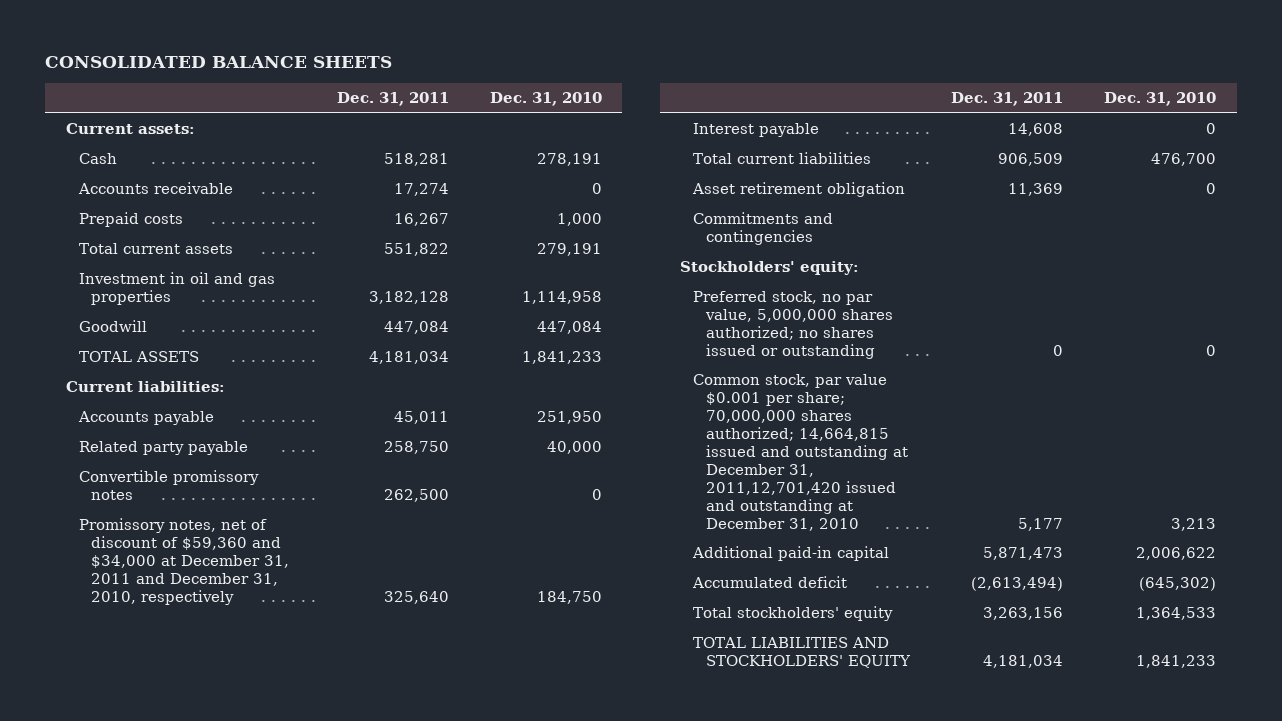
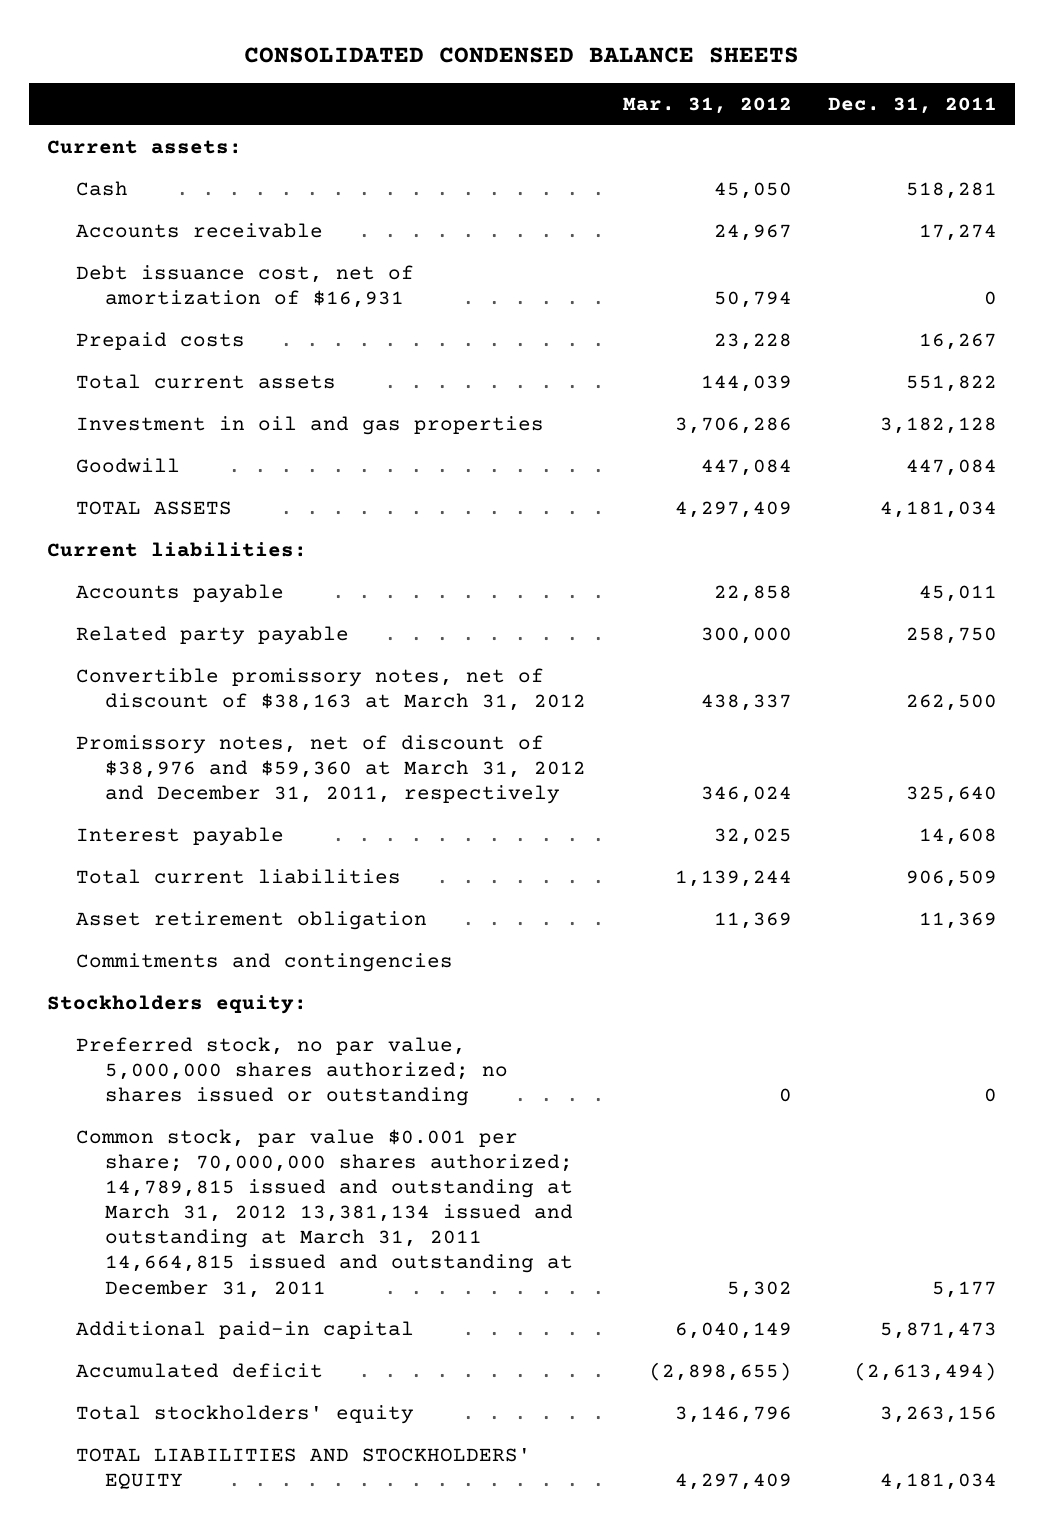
- CONSOLIDATED BALANCE SHEETS
+ CONSOLIDATED CONDENSED BALANCE SHEETS
- | Dec. 31, 2011 | Dec. 31, 2010
+ | Mar. 31, 2012 | Dec. 31, 2011
+ Debt issuance cost, net of amortization of $16,931 | 50,794 | 0
- Convertible promissory notes | 262,500 | 0
- Promissory notes, net of discount of $59,360 and $34,000 at December 31, 2011 and December 31, 2010, respectively | 325,640 | 184,750
+ Convertible promissory notes, net of discount of $38,163 at March 31, 2012 | 438,337 | 262,500
+ Promissory notes, net of discount of $38,976 and $59,360 at March 31, 2012 and December 31, 2011, respectively | 346,024 | 325,640
- Stockholders' equity:
+ Stockholders equity:
- Common stock, par value $0.001 per share; 70,000,000 shares authorized; 14,664,815 issued and outstanding at December 31, 2011,12,701,420 issued and outstanding at December 31, 2010 | 5,177 | 3,213
+ Common stock, par value $0.001 per share; 70,000,000 shares authorized; 14,789,815 issued and outstanding at March 31, 2012 13,381,134 issued and outstanding at March 31, 2011 14,664,815 issued and outstanding at December 31, 2011 | 5,302 | 5,177

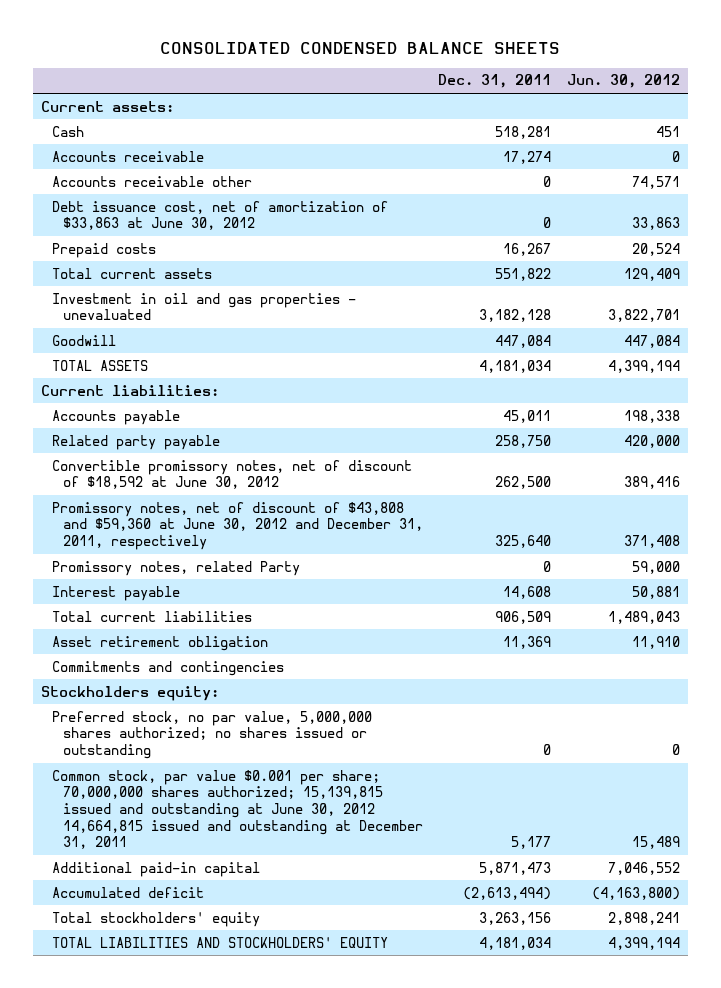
- | Mar. 31, 2012 | Dec. 31, 2011
+ | Dec. 31, 2011 | Jun. 30, 2012
- Debt issuance cost, net of amortization of $16,931 | 50,794 | 0
+ Accounts receivable other | 0 | 74,571
+ Debt issuance cost, net of amortization of $33,863 at June 30, 2012 | 0 | 33,863
- Investment in oil and gas properties | 3,706,286 | 3,182,128
+ Investment in oil and gas properties - unevaluated | 3,182,128 | 3,822,701
- Convertible promissory notes, net of discount of $38,163 at March 31, 2012 | 438,337 | 262,500
- Promissory notes, net of discount of $38,976 and $59,360 at March 31, 2012 and December 31, 2011, respectively | 346,024 | 325,640
+ Convertible promissory notes, net of discount of $18,592 at June 30, 2012 | 262,500 | 389,416
+ Promissory notes, net of discount of $43,808 and $59,360 at June 30, 2012 and December 31, 2011, respectively | 325,640 | 371,408
+ Promissory notes, related Party | 0 | 59,000
- Common stock, par value $0.001 per share; 70,000,000 shares authorized; 14,789,815 issued and outstanding at March 31, 2012 13,381,134 issued and outstanding at March 31, 2011 14,664,815 issued and outstanding at December 31, 2011 | 5,302 | 5,177
+ Common stock, par value $0.001 per share; 70,000,000 shares authorized; 15,139,815 issued and outstanding at June 30, 2012 14,664,815 issued and outstanding at December 31, 2011 | 5,177 | 15,489

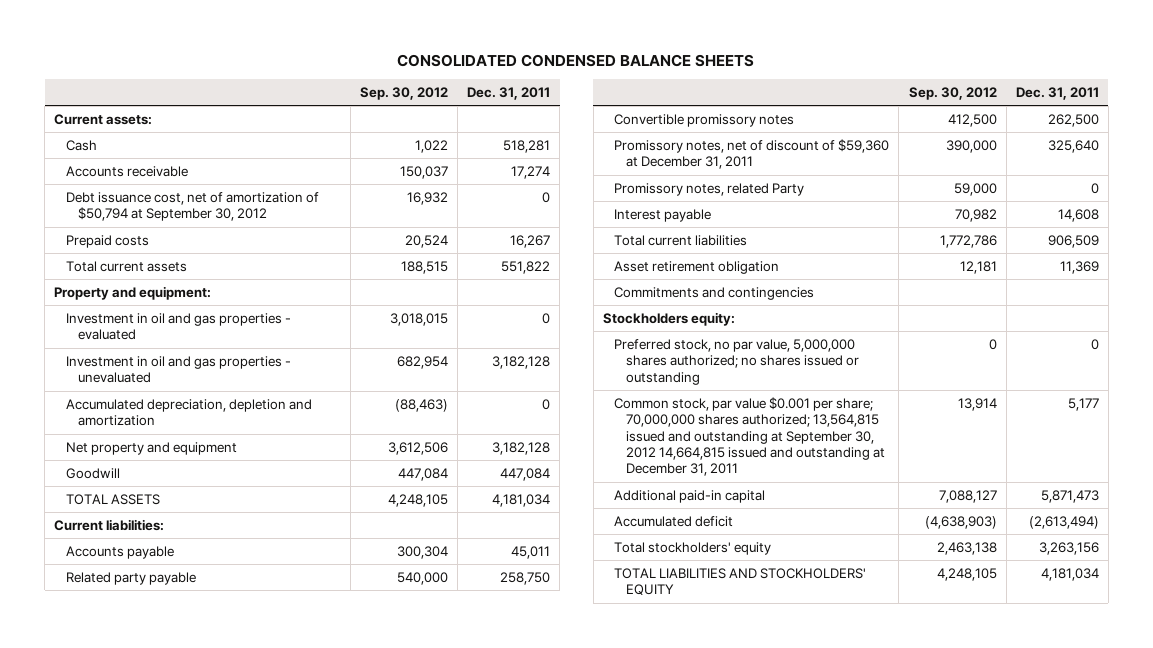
- | Dec. 31, 2011 | Jun. 30, 2012
+ | Sep. 30, 2012 | Dec. 31, 2011
- Accounts receivable other | 0 | 74,571
- Debt issuance cost, net of amortization of $33,863 at June 30, 2012 | 0 | 33,863
+ Debt issuance cost, net of amortization of $50,794 at September 30, 2012 | 16,932 | 0
+ Property and equipment:
+ Investment in oil and gas properties - evaluated | 3,018,015 | 0
+ Accumulated depreciation, depletion and amortization | (88,463) | 0
+ Net property and equipment | 3,612,506 | 3,182,128
- Convertible promissory notes, net of discount of $18,592 at June 30, 2012 | 262,500 | 389,416
- Promissory notes, net of discount of $43,808 and $59,360 at June 30, 2012 and December 31, 2011, respectively | 325,640 | 371,408
+ Convertible promissory notes | 412,500 | 262,500
+ Promissory notes, net of discount of $59,360 at December 31, 2011 | 390,000 | 325,640
- Common stock, par value $0.001 per share; 70,000,000 shares authorized; 15,139,815 issued and outstanding at June 30, 2012 14,664,815 issued and outstanding at December 31, 2011 | 5,177 | 15,489
+ Common stock, par value $0.001 per share; 70,000,000 shares authorized; 13,564,815 issued and outstanding at September 30, 2012 14,664,815 issued and outstanding at December 31, 2011 | 13,914 | 5,177

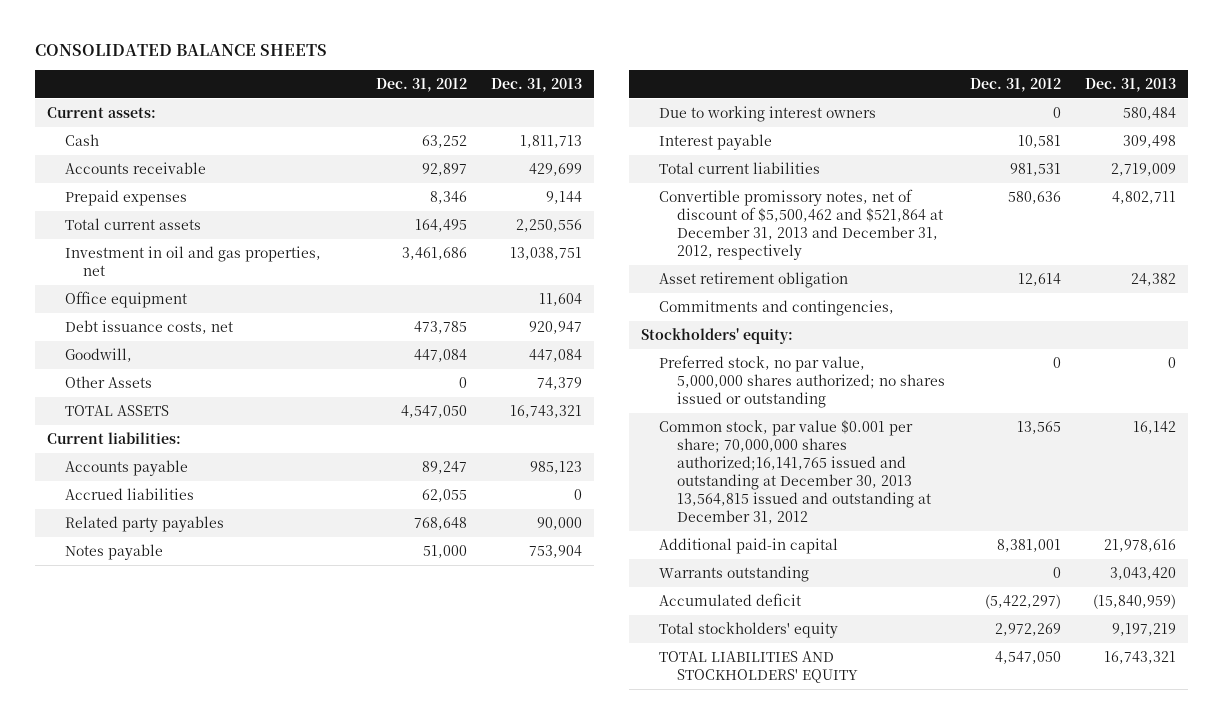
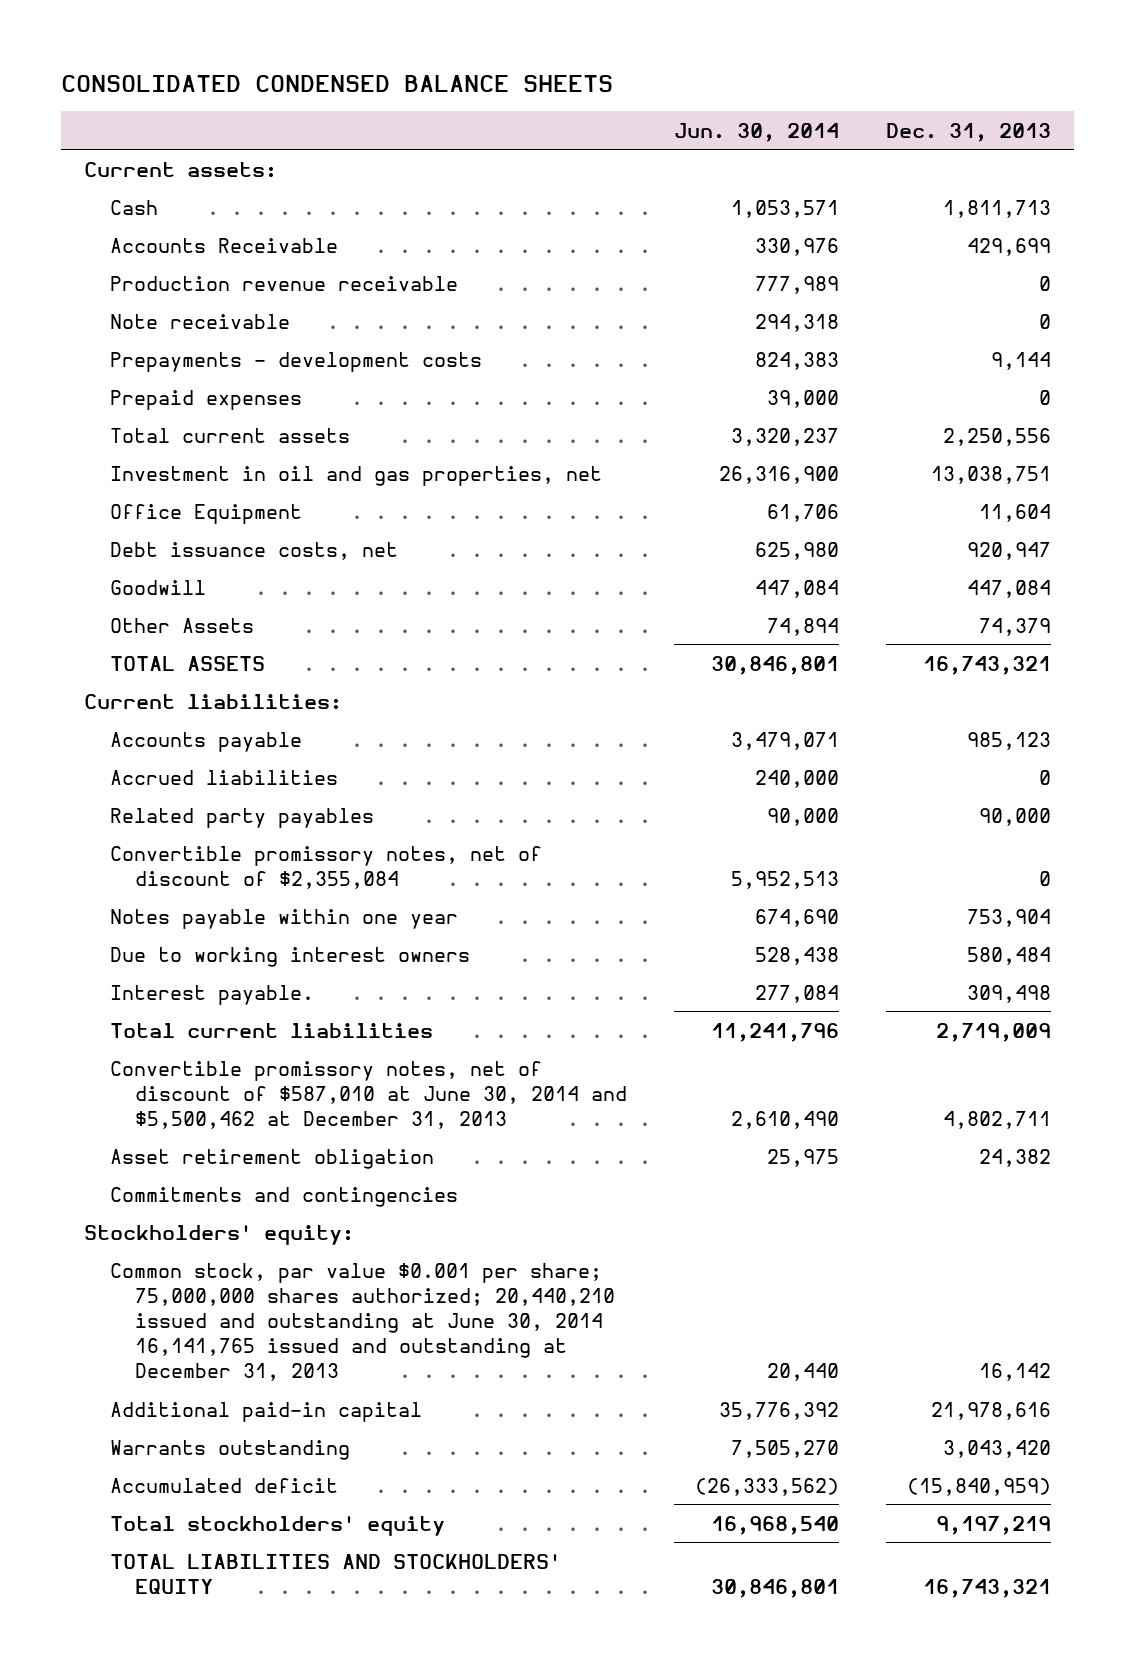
- CONSOLIDATED BALANCE SHEETS
+ CONSOLIDATED CONDENSED BALANCE SHEETS
- | Dec. 31, 2012 | Dec. 31, 2013
+ | Jun. 30, 2014 | Dec. 31, 2013
- Accounts receivable | 92,897 | 429,699
- Prepaid expenses | 8,346 | 9,144
+ Accounts Receivable | 330,976 | 429,699
+ Production revenue receivable | 777,989 | 0
+ Note receivable | 294,318 | 0
+ Prepayments - development costs | 824,383 | 9,144
+ Prepaid expenses | 39,000 | 0
- Office equipment | | 11,604
+ Office Equipment | 61,706 | 11,604
- Goodwill, | 447,084 | 447,084
+ Goodwill | 447,084 | 447,084
- Notes payable | 51,000 | 753,904
+ Convertible promissory notes, net of discount of $2,355,084 | 5,952,513 | 0
+ Notes payable within one year | 674,690 | 753,904
- Interest payable | 10,581 | 309,498
+ Interest payable. | 277,084 | 309,498
- Convertible promissory notes, net of discount of $5,500,462 and $521,864 at December 31, 2013 and December 31, 2012, respectively | 580,636 | 4,802,711
+ Convertible promissory notes, net of discount of $587,010 at June 30, 2014 and $5,500,462 at December 31, 2013 | 2,610,490 | 4,802,711
- Commitments and contingencies,
+ Commitments and contingencies
- Preferred stock, no par value, 5,000,000 shares authorized; no shares issued or outstanding | 0 | 0
- Common stock, par value $0.001 per share; 70,000,000 shares authorized;16,141,765 issued and outstanding at December 30, 2013 13,564,815 issued and outstanding at December 31, 2012 | 13,565 | 16,142
+ Common stock, par value $0.001 per share; 75,000,000 shares authorized; 20,440,210 issued and outstanding at June 30, 2014 16,141,765 issued and outstanding at December 31, 2013 | 20,440 | 16,142

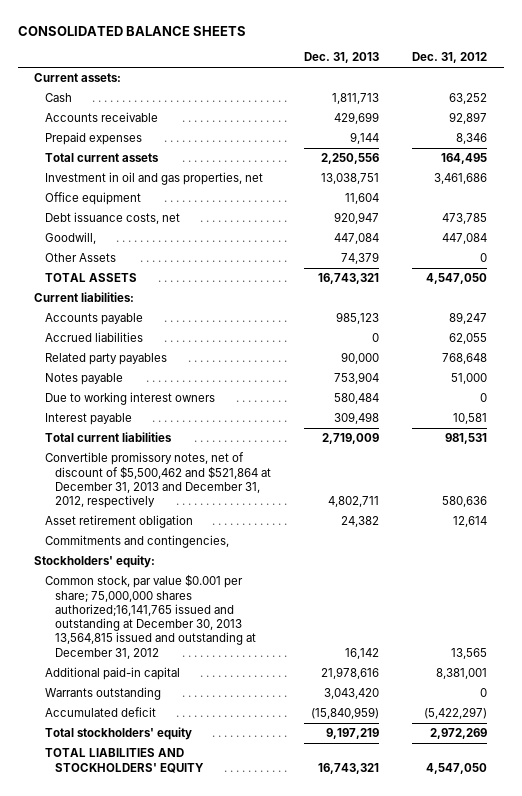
- CONSOLIDATED CONDENSED BALANCE SHEETS
+ CONSOLIDATED BALANCE SHEETS
- | Jun. 30, 2014 | Dec. 31, 2013
+ | Dec. 31, 2013 | Dec. 31, 2012
- Accounts Receivable | 330,976 | 429,699
- Production revenue receivable | 777,989 | 0
- Note receivable | 294,318 | 0
- Prepayments - development costs | 824,383 | 9,144
- Prepaid expenses | 39,000 | 0
+ Accounts receivable | 429,699 | 92,897
+ Prepaid expenses | 9,144 | 8,346
- Office Equipment | 61,706 | 11,604
+ Office equipment | 11,604 |
- Goodwill | 447,084 | 447,084
+ Goodwill, | 447,084 | 447,084
- Convertible promissory notes, net of discount of $2,355,084 | 5,952,513 | 0
- Notes payable within one year | 674,690 | 753,904
+ Notes payable | 753,904 | 51,000
- Interest payable. | 277,084 | 309,498
+ Interest payable | 309,498 | 10,581
- Convertible promissory notes, net of discount of $587,010 at June 30, 2014 and $5,500,462 at December 31, 2013 | 2,610,490 | 4,802,711
+ Convertible promissory notes, net of discount of $5,500,462 and $521,864 at December 31, 2013 and December 31, 2012, respectively | 4,802,711 | 580,636
- Commitments and contingencies
+ Commitments and contingencies,
- Common stock, par value $0.001 per share; 75,000,000 shares authorized; 20,440,210 issued and outstanding at June 30, 2014 16,141,765 issued and outstanding at December 31, 2013 | 20,440 | 16,142
+ Common stock, par value $0.001 per share; 75,000,000 shares authorized;16,141,765 issued and outstanding at December 30, 2013 13,564,815 issued and outstanding at December 31, 2012 | 16,142 | 13,565

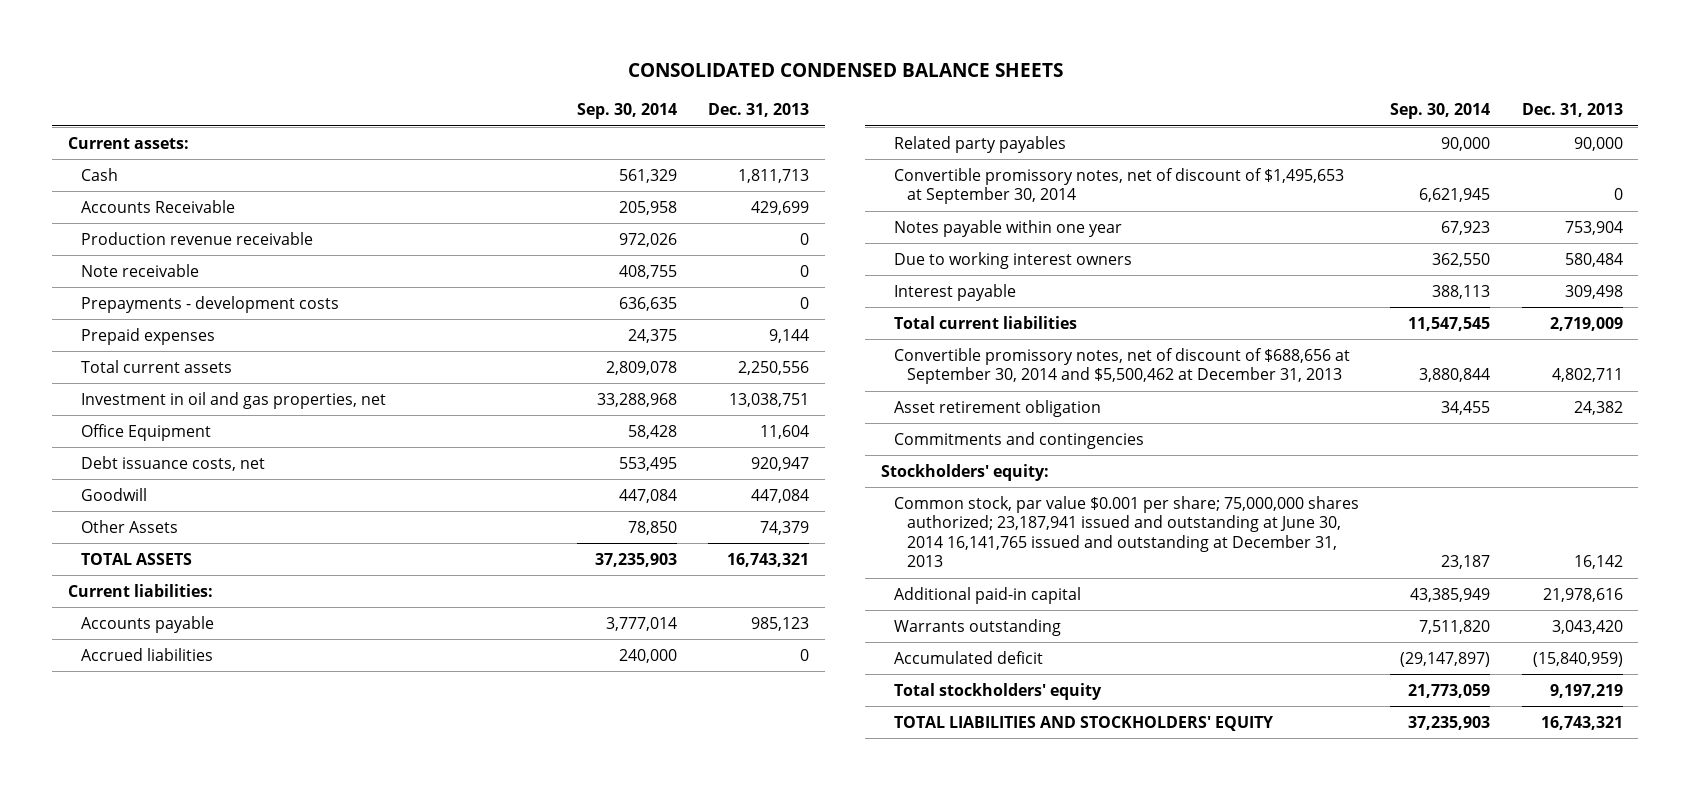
- CONSOLIDATED BALANCE SHEETS
+ CONSOLIDATED CONDENSED BALANCE SHEETS
- | Dec. 31, 2013 | Dec. 31, 2012
+ | Sep. 30, 2014 | Dec. 31, 2013
- Accounts receivable | 429,699 | 92,897
+ Accounts Receivable | 205,958 | 429,699
+ Production revenue receivable | 972,026 | 0
+ Note receivable | 408,755 | 0
+ Prepayments - development costs | 636,635 | 0
- Office equipment | 11,604 |
+ Office Equipment | 58,428 | 11,604
- Goodwill, | 447,084 | 447,084
+ Goodwill | 447,084 | 447,084
- Notes payable | 753,904 | 51,000
+ Convertible promissory notes, net of discount of $1,495,653 at September 30, 2014 | 6,621,945 | 0
+ Notes payable within one year | 67,923 | 753,904
- Convertible promissory notes, net of discount of $5,500,462 and $521,864 at December 31, 2013 and December 31, 2012, respectively | 4,802,711 | 580,636
+ Convertible promissory notes, net of discount of $688,656 at September 30, 2014 and $5,500,462 at December 31, 2013 | 3,880,844 | 4,802,711
- Commitments and contingencies,
+ Commitments and contingencies
- Common stock, par value $0.001 per share; 75,000,000 shares authorized;16,141,765 issued and outstanding at December 30, 2013 13,564,815 issued and outstanding at December 31, 2012 | 16,142 | 13,565
+ Common stock, par value $0.001 per share; 75,000,000 shares authorized; 23,187,941 issued and outstanding at June 30, 2014 16,141,765 issued and outstanding at December 31, 2013 | 23,187 | 16,142

